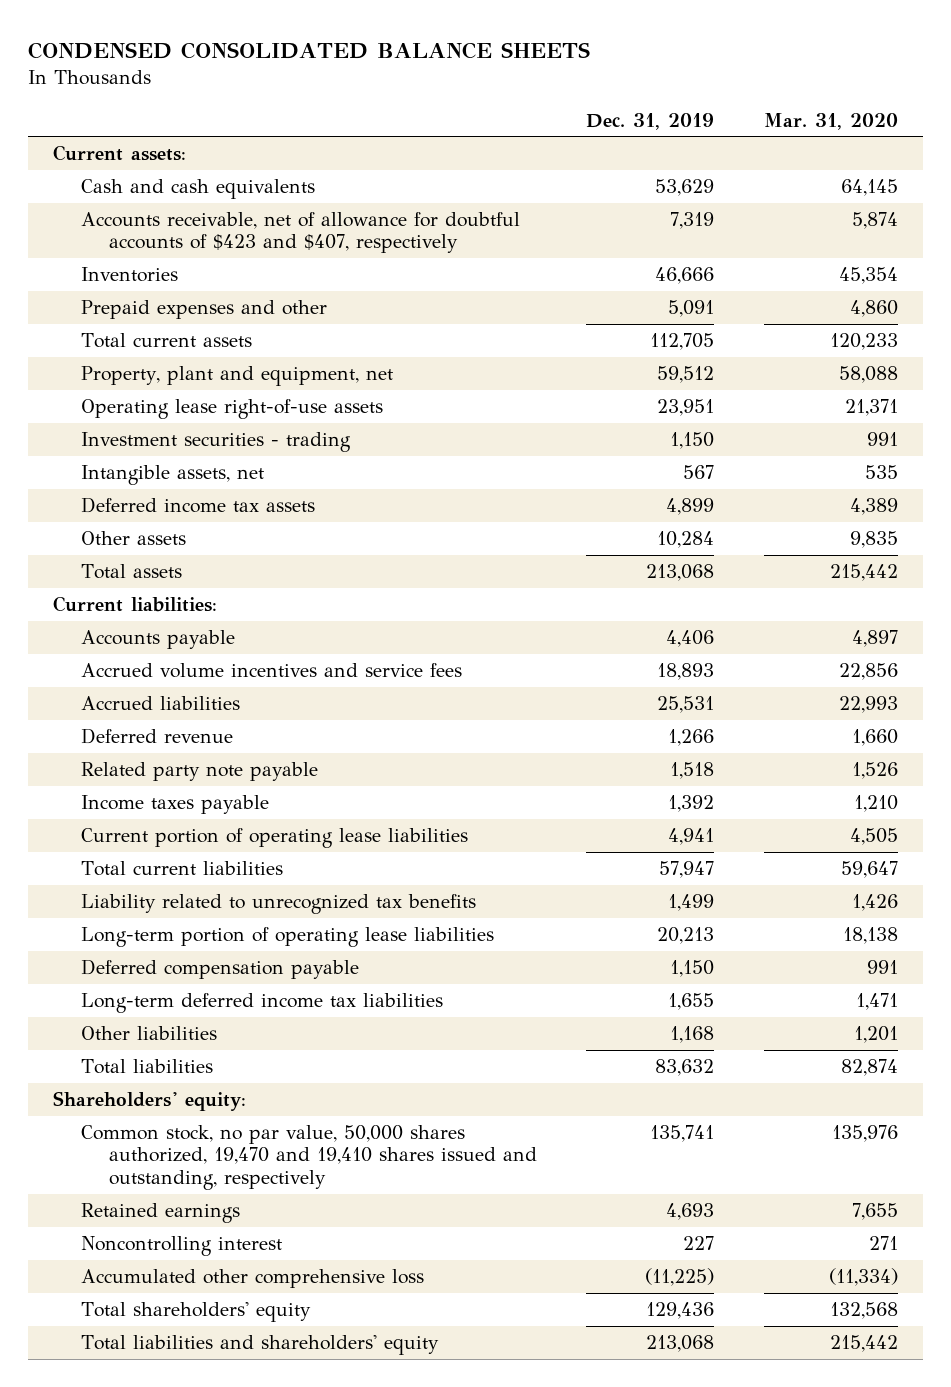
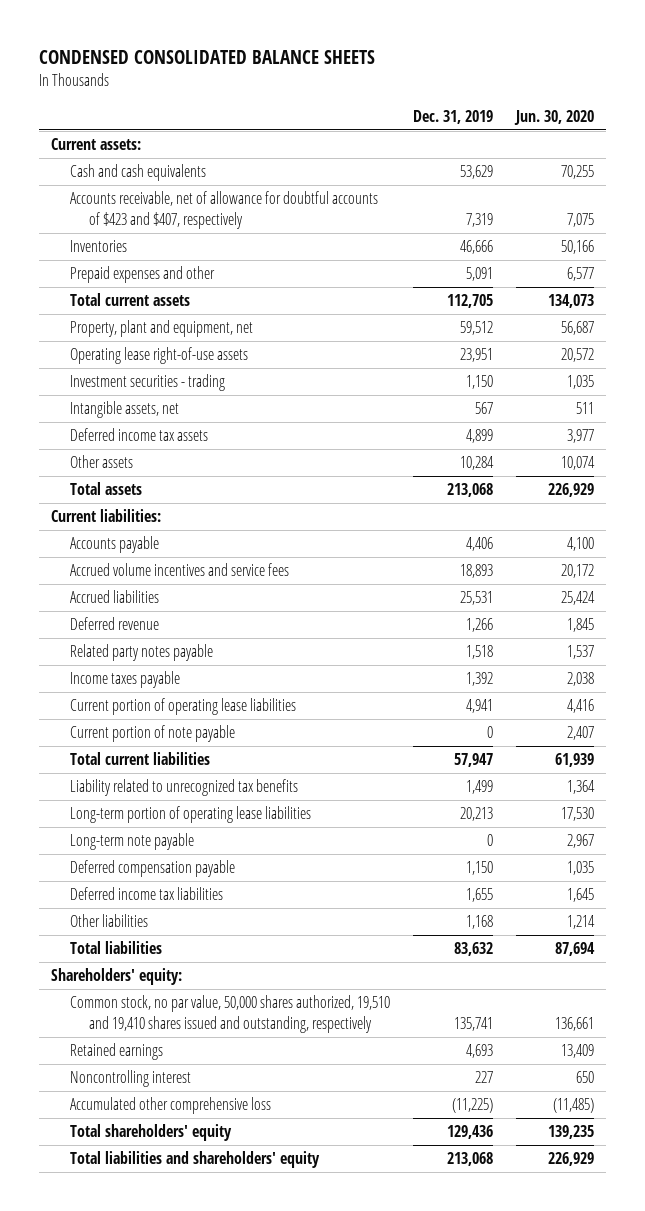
- | Dec. 31, 2019 | Mar. 31, 2020
+ | Dec. 31, 2019 | Jun. 30, 2020
- Related party note payable | 1,518 | 1,526
+ Related party notes payable | 1,518 | 1,537
+ Current portion of note payable | 0 | 2,407
+ Long-term note payable | 0 | 2,967
- Long-term deferred income tax liabilities | 1,655 | 1,471
+ Deferred income tax liabilities | 1,655 | 1,645
- Common stock, no par value, 50,000 shares authorized, 19,470 and 19,410 shares issued and outstanding, respectively | 135,741 | 135,976
+ Common stock, no par value, 50,000 shares authorized, 19,510 and 19,410 shares issued and outstanding, respectively | 135,741 | 136,661

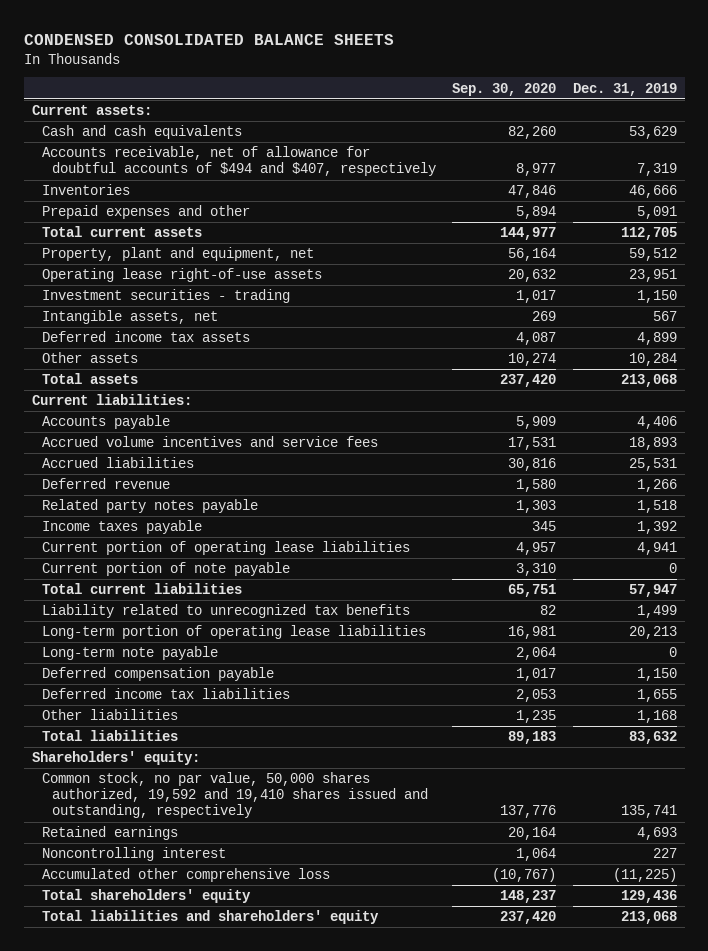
- | Dec. 31, 2019 | Jun. 30, 2020
+ | Sep. 30, 2020 | Dec. 31, 2019
- Accounts receivable, net of allowance for doubtful accounts of $423 and $407, respectively | 7,319 | 7,075
+ Accounts receivable, net of allowance for doubtful accounts of $494 and $407, respectively | 8,977 | 7,319
- Common stock, no par value, 50,000 shares authorized, 19,510 and 19,410 shares issued and outstanding, respectively | 135,741 | 136,661
+ Common stock, no par value, 50,000 shares authorized, 19,592 and 19,410 shares issued and outstanding, respectively | 137,776 | 135,741

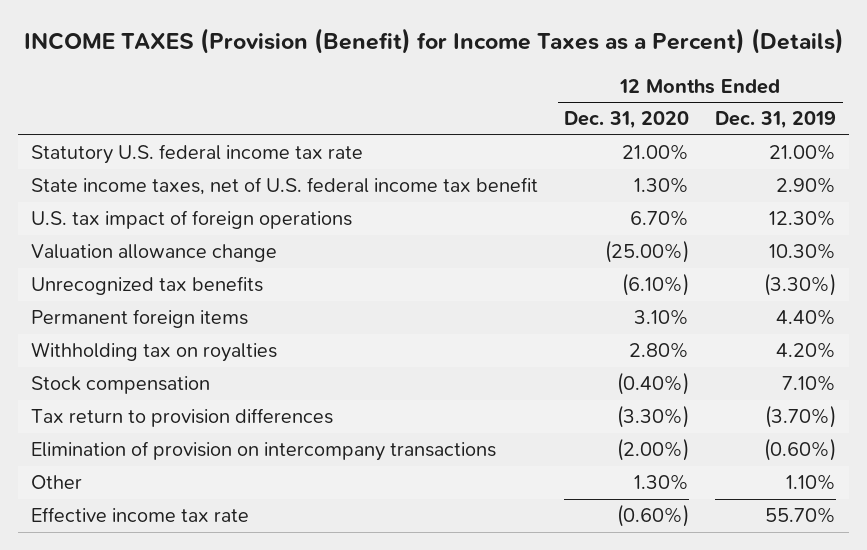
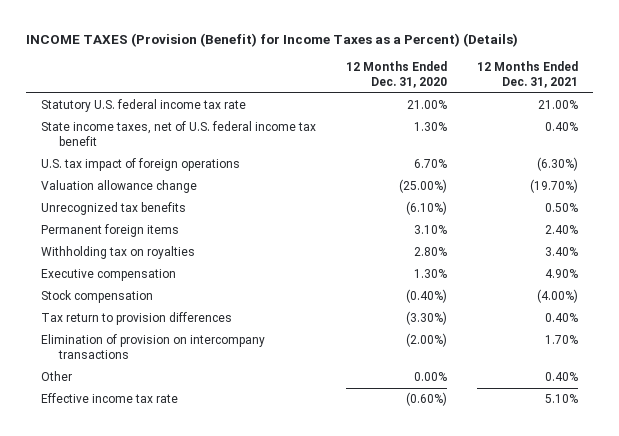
- | 12 Months Ended Dec. 31, 2020 | 12 Months Ended Dec. 31, 2019
+ | 12 Months Ended Dec. 31, 2020 | 12 Months Ended Dec. 31, 2021
+ Executive compensation | 1.30% | 4.90%
- Other | 1.30% | 1.10%
+ Other | 0.00% | 0.40%

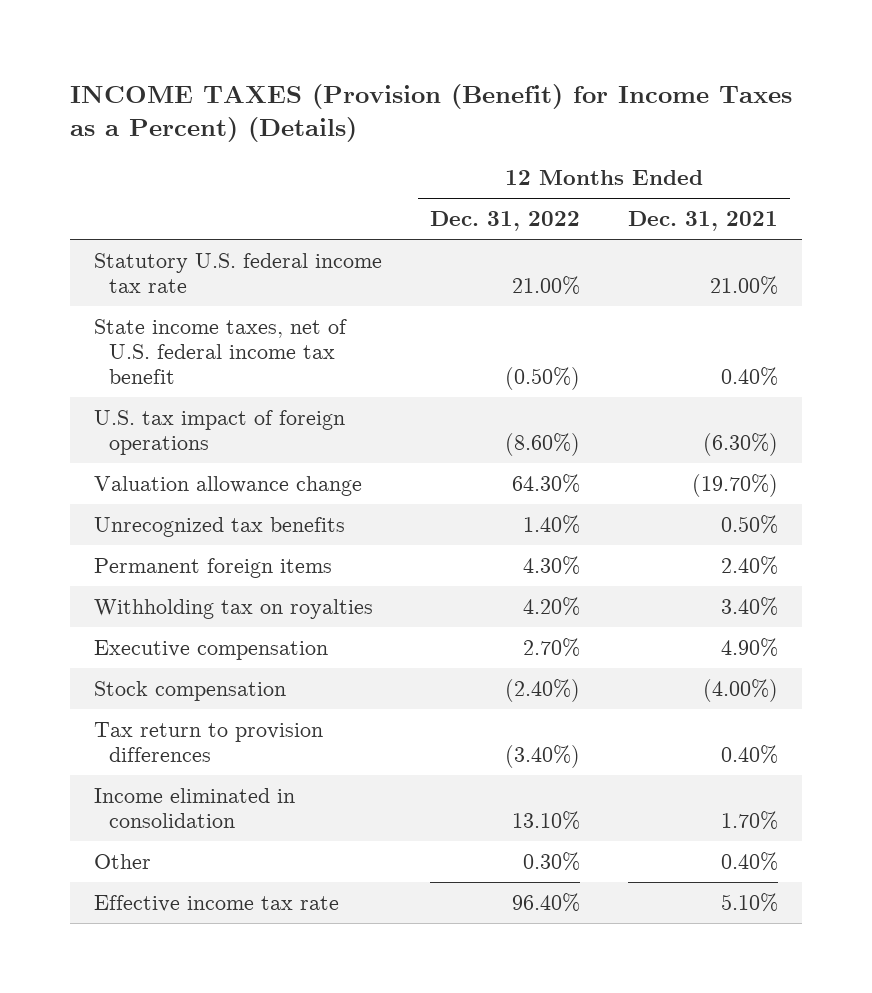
- | 12 Months Ended Dec. 31, 2020 | 12 Months Ended Dec. 31, 2021
+ | 12 Months Ended Dec. 31, 2022 | 12 Months Ended Dec. 31, 2021
- Elimination of provision on intercompany transactions | (2.00%) | 1.70%
+ Income eliminated in consolidation | 13.10% | 1.70%

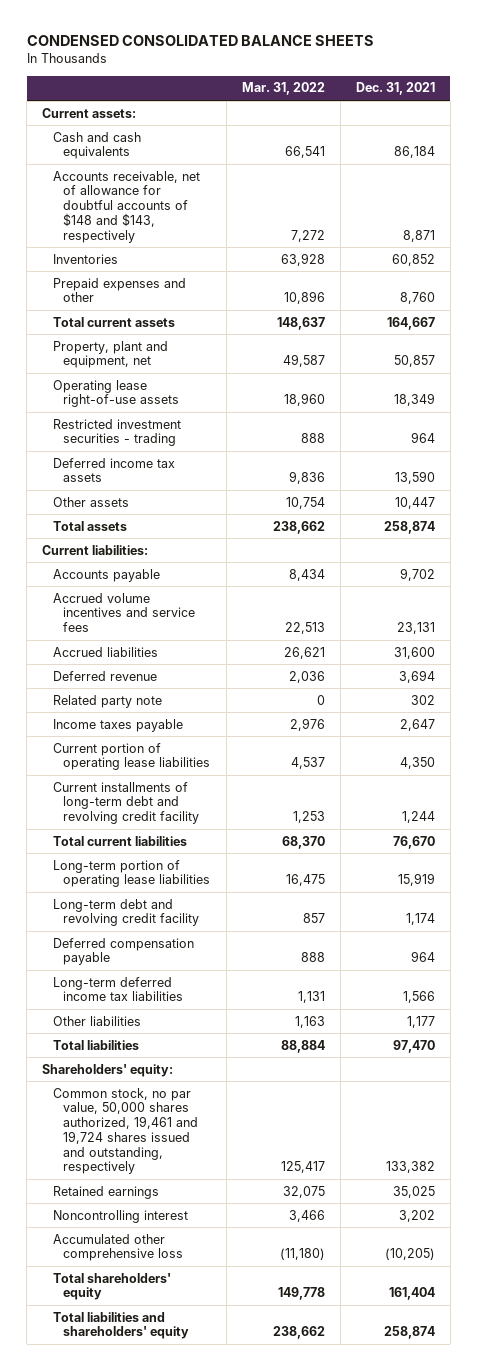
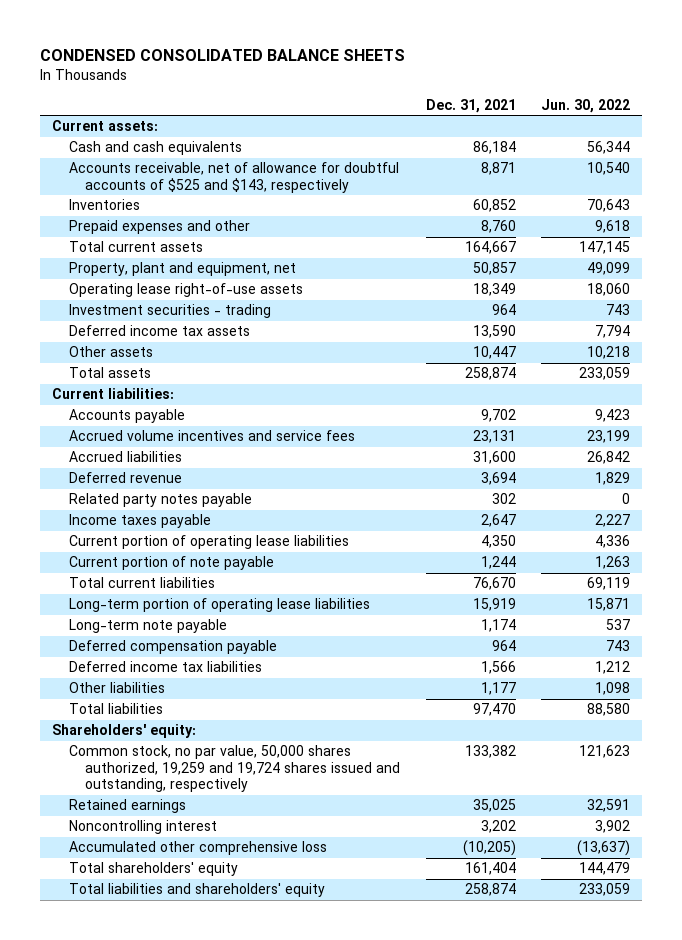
- | Mar. 31, 2022 | Dec. 31, 2021
+ | Dec. 31, 2021 | Jun. 30, 2022
- Accounts receivable, net of allowance for doubtful accounts of $148 and $143, respectively | 7,272 | 8,871
+ Accounts receivable, net of allowance for doubtful accounts of $525 and $143, respectively | 8,871 | 10,540
- Restricted investment securities - trading | 888 | 964
+ Investment securities - trading | 964 | 743
- Related party note | 0 | 302
+ Related party notes payable | 302 | 0
- Current installments of long-term debt and revolving credit facility | 1,253 | 1,244
+ Current portion of note payable | 1,244 | 1,263
- Long-term debt and revolving credit facility | 857 | 1,174
+ Long-term note payable | 1,174 | 537
- Long-term deferred income tax liabilities | 1,131 | 1,566
+ Deferred income tax liabilities | 1,566 | 1,212
- Common stock, no par value, 50,000 shares authorized, 19,461 and 19,724 shares issued and outstanding, respectively | 125,417 | 133,382
+ Common stock, no par value, 50,000 shares authorized, 19,259 and 19,724 shares issued and outstanding, respectively | 133,382 | 121,623

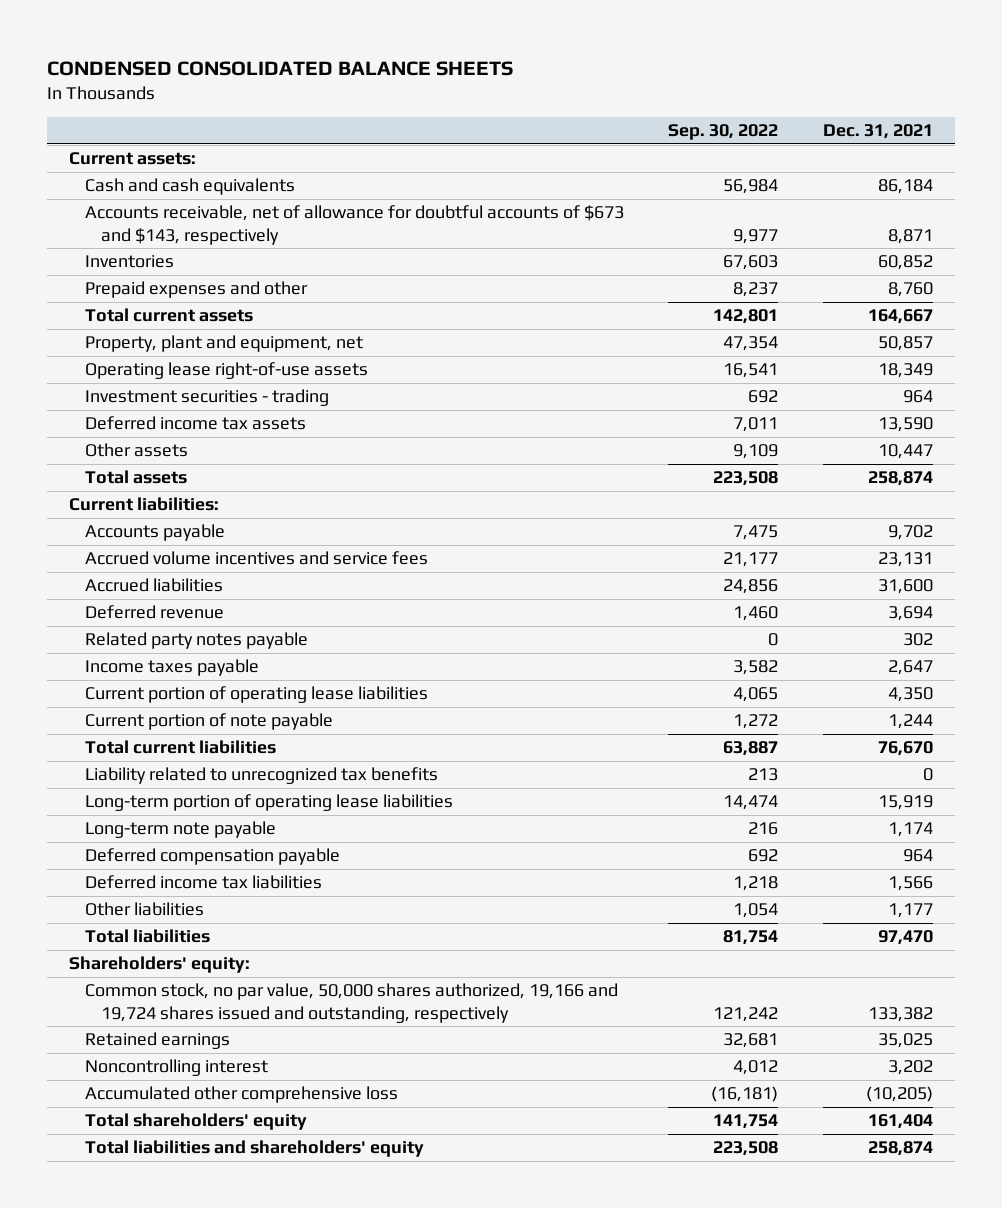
- | Dec. 31, 2021 | Jun. 30, 2022
+ | Sep. 30, 2022 | Dec. 31, 2021
- Accounts receivable, net of allowance for doubtful accounts of $525 and $143, respectively | 8,871 | 10,540
+ Accounts receivable, net of allowance for doubtful accounts of $673 and $143, respectively | 9,977 | 8,871
+ Liability related to unrecognized tax benefits | 213 | 0
- Common stock, no par value, 50,000 shares authorized, 19,259 and 19,724 shares issued and outstanding, respectively | 133,382 | 121,623
+ Common stock, no par value, 50,000 shares authorized, 19,166 and 19,724 shares issued and outstanding, respectively | 121,242 | 133,382

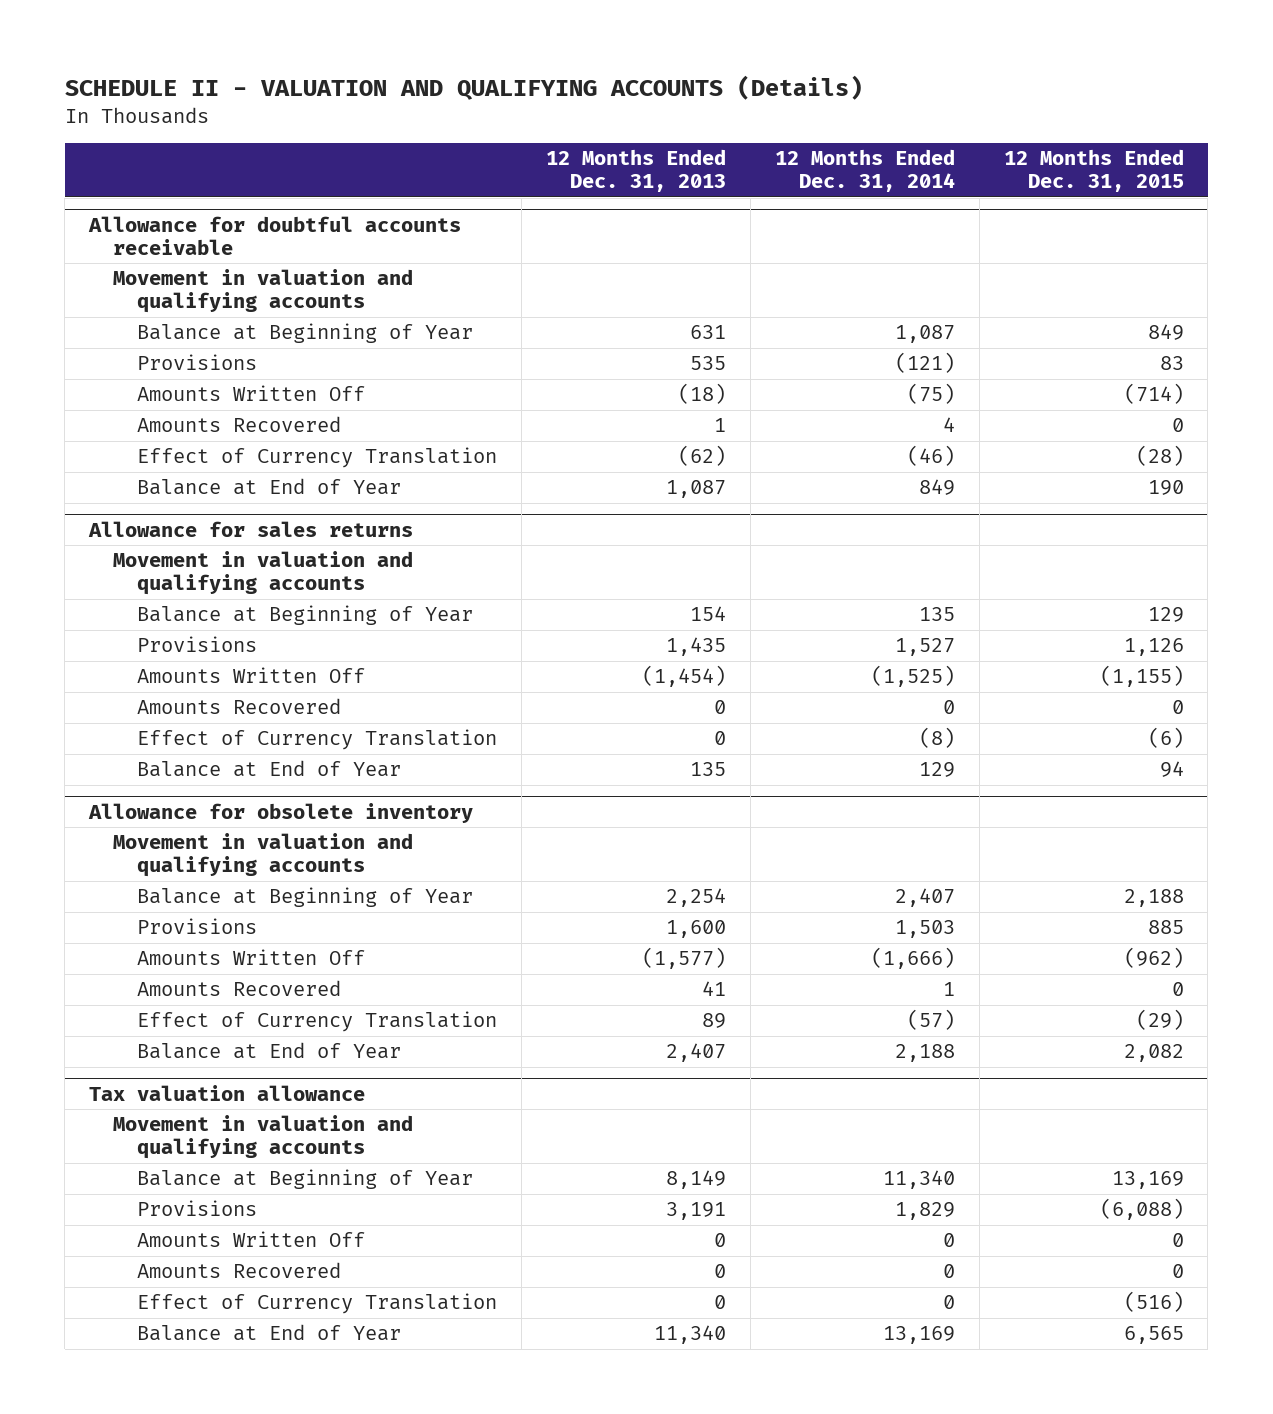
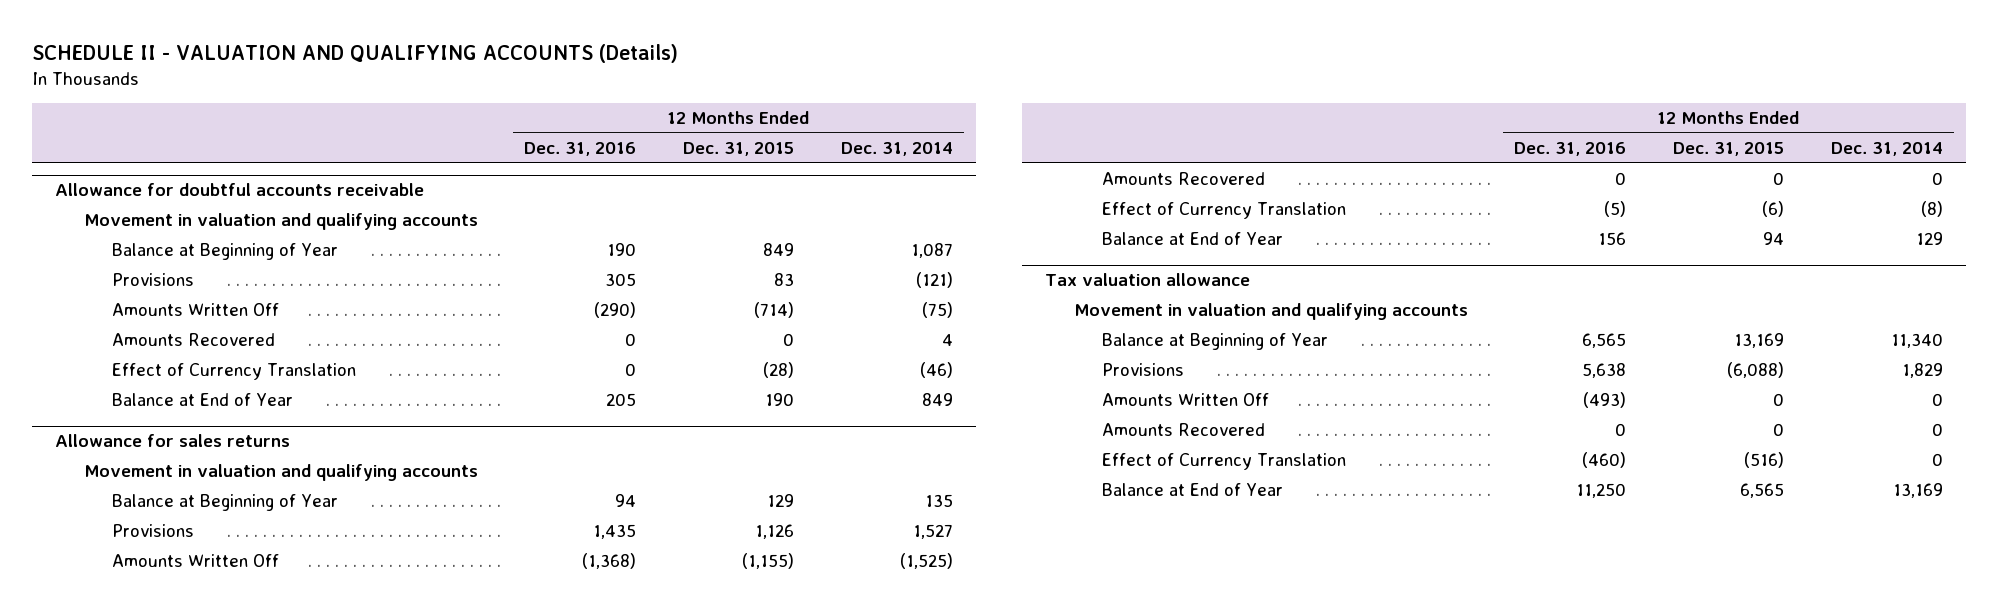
- | 12 Months Ended Dec. 31, 2013 | 12 Months Ended Dec. 31, 2014 | 12 Months Ended Dec. 31, 2015
+ | 12 Months Ended Dec. 31, 2016 | 12 Months Ended Dec. 31, 2015 | 12 Months Ended Dec. 31, 2014
- Allowance for obsolete inventory
- Movement in valuation and qualifying accounts
- Balance at Beginning of Year | 2,254 | 2,407 | 2,188
- Provisions | 1,600 | 1,503 | 885
- Amounts Written Off | (1,577) | (1,666) | (962)
- Amounts Recovered | 41 | 1 | 0
- Effect of Currency Translation | 89 | (57) | (29)
- Balance at End of Year | 2,407 | 2,188 | 2,082

